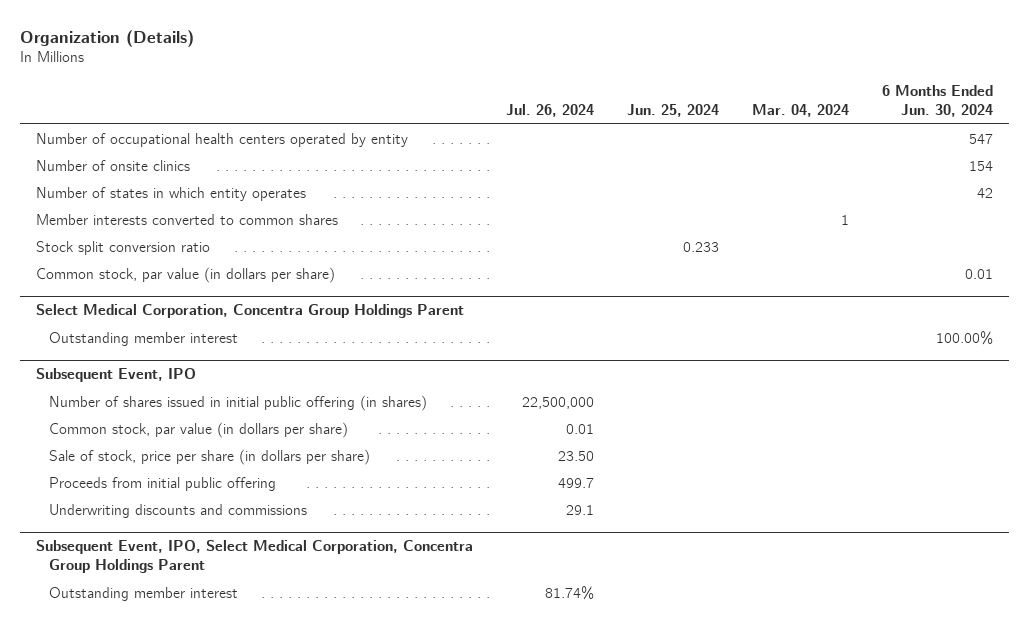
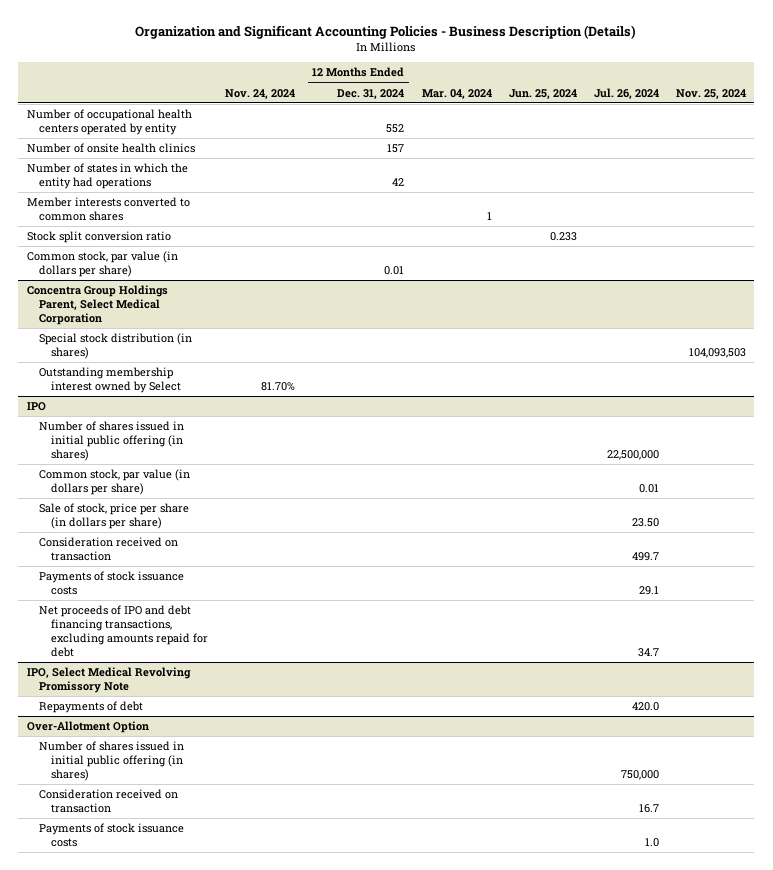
- Organization (Details)
+ Organization and Significant Accounting Policies - Business Description (Details)
- | Jul. 26, 2024 | Jun. 25, 2024 | Mar. 04, 2024 | 6 Months Ended Jun. 30, 2024
+ | Nov. 24, 2024 | 12 Months Ended Dec. 31, 2024 | Mar. 04, 2024 | Jun. 25, 2024 | Jul. 26, 2024 | Nov. 25, 2024
- Number of onsite clinics | | | | 154
- Number of states in which entity operates | | | | 42
+ Number of onsite health clinics | | 157 | | | |
+ Number of states in which the entity had operations | | 42 | | | |
- Select Medical Corporation, Concentra Group Holdings Parent
- Outstanding member interest | | | | 100.00%
- Subsequent Event, IPO
+ Concentra Group Holdings Parent, Select Medical Corporation
+ Special stock distribution (in shares) | | | | | | 104,093,503
+ Outstanding membership interest owned by Select | 81.70% | | | | |
+ IPO
- Proceeds from initial public offering | 499.7 | | |
- Underwriting discounts and commissions | 29.1 | | |
- Subsequent Event, IPO, Select Medical Corporation, Concentra Group Holdings Parent
- Outstanding member interest | 81.74% | | |
+ Consideration received on transaction | | | | | 499.7 |
+ Payments of stock issuance costs | | | | | 29.1 |
+ Net proceeds of IPO and debt financing transactions, excluding amounts repaid for debt | | | | | 34.7 |
+ IPO, Select Medical Revolving Promissory Note
+ Repayments of debt | | | | | 420.0 |
+ Over-Allotment Option
+ Number of shares issued in initial public offering (in shares) | | | | | 750,000 |
+ Consideration received on transaction | | | | | 16.7 |
+ Payments of stock issuance costs | | | | | 1.0 |

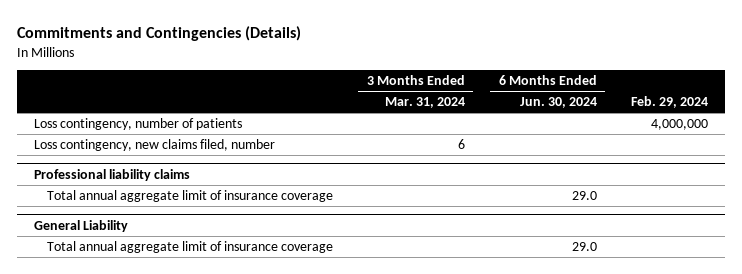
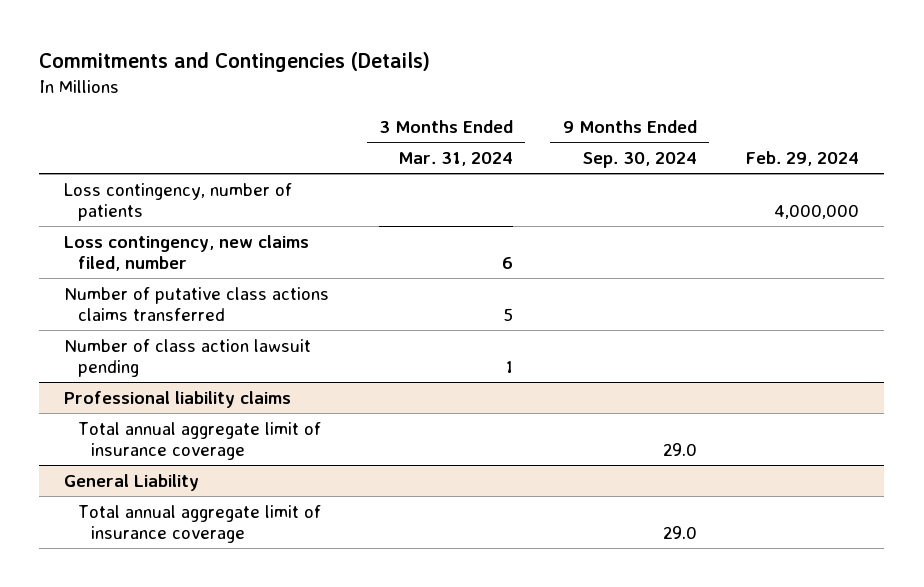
- | 3 Months Ended Mar. 31, 2024 | 6 Months Ended Jun. 30, 2024 | Feb. 29, 2024
+ | 3 Months Ended Mar. 31, 2024 | 9 Months Ended Sep. 30, 2024 | Feb. 29, 2024
+ Number of putative class actions claims transferred | 5 | |
+ Number of class action lawsuit pending | 1 | |

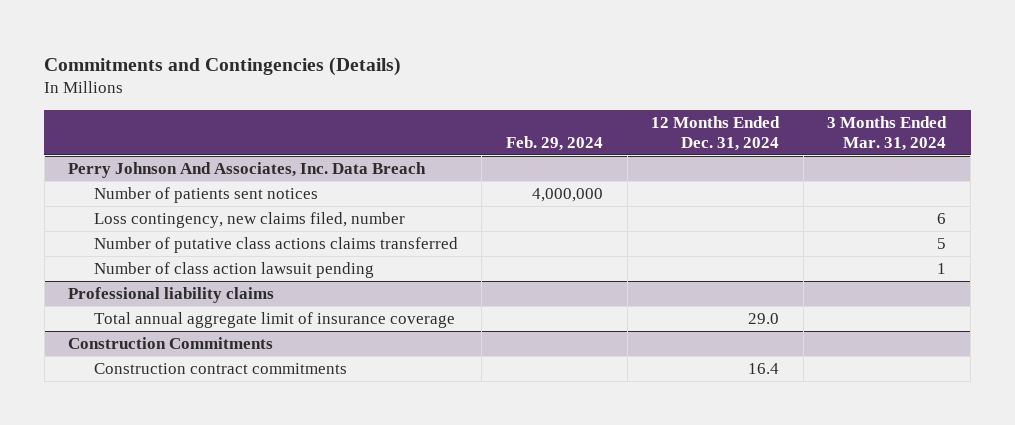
- | 3 Months Ended Mar. 31, 2024 | 9 Months Ended Sep. 30, 2024 | Feb. 29, 2024
+ | Feb. 29, 2024 | 12 Months Ended Dec. 31, 2024 | 3 Months Ended Mar. 31, 2024
- Loss contingency, number of patients | | | 4,000,000
+ Perry Johnson And Associates, Inc. Data Breach
+ Number of patients sent notices | 4,000,000 | |
- General Liability
- Total annual aggregate limit of insurance coverage | | 29.0 |
+ Construction Commitments
+ Construction contract commitments | | 16.4 |

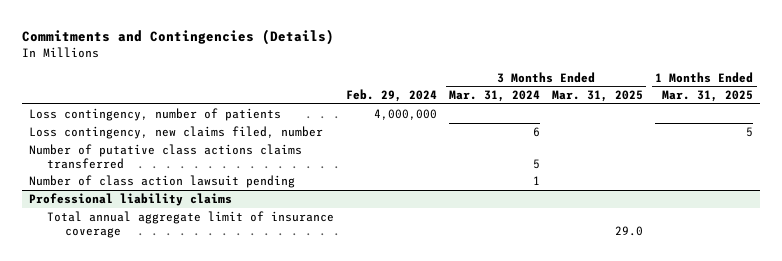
- | Feb. 29, 2024 | 12 Months Ended Dec. 31, 2024 | 3 Months Ended Mar. 31, 2024
+ | Feb. 29, 2024 | 3 Months Ended Mar. 31, 2024 | 3 Months Ended Mar. 31, 2025 | 1 Months Ended Mar. 31, 2025
- Perry Johnson And Associates, Inc. Data Breach
- Number of patients sent notices | 4,000,000 | |
+ Loss contingency, number of patients | 4,000,000 | | |
- Construction Commitments
- Construction contract commitments | | 16.4 |

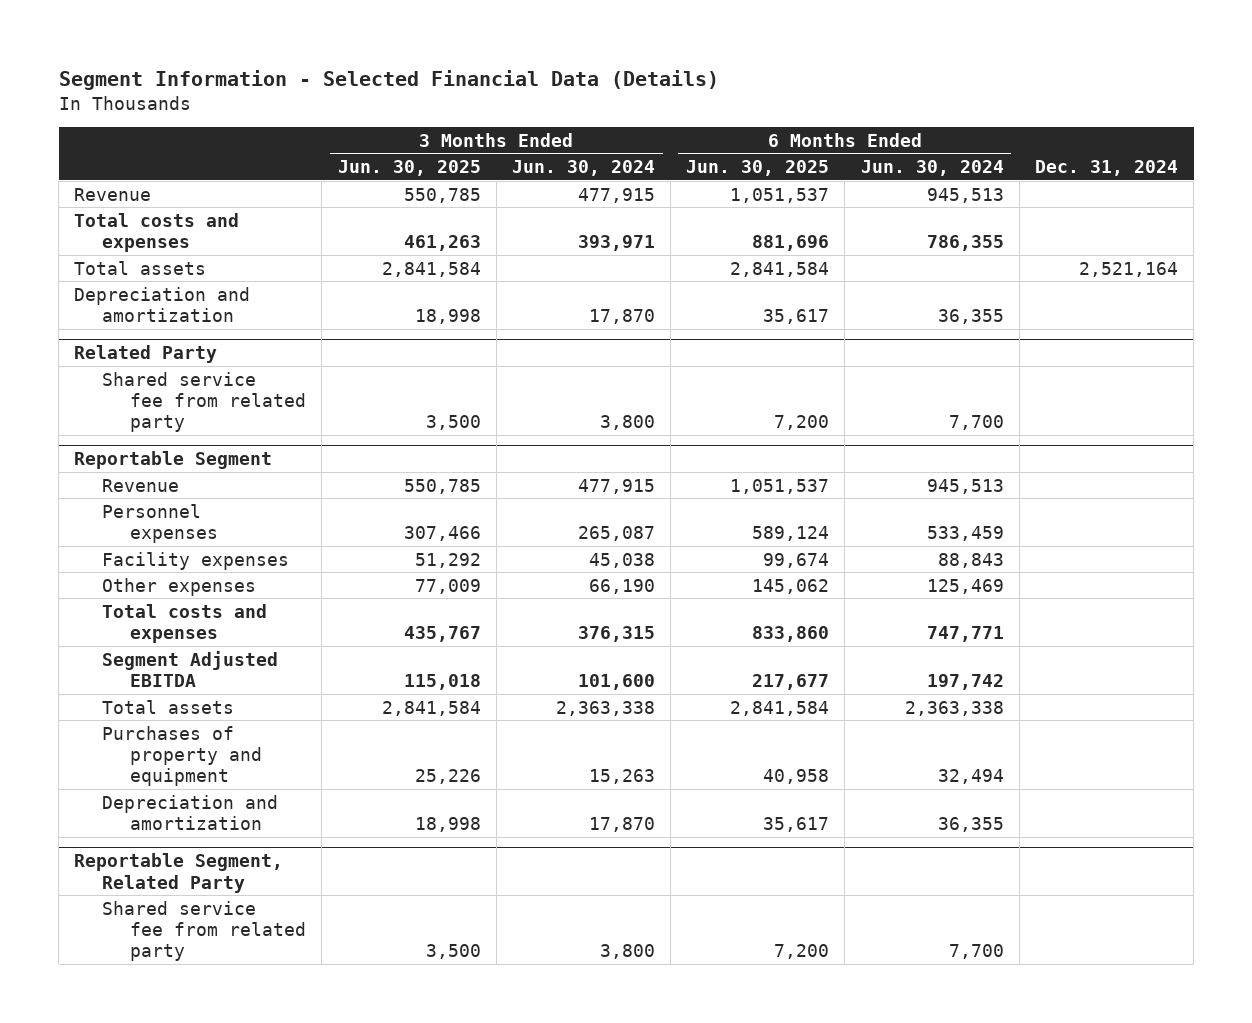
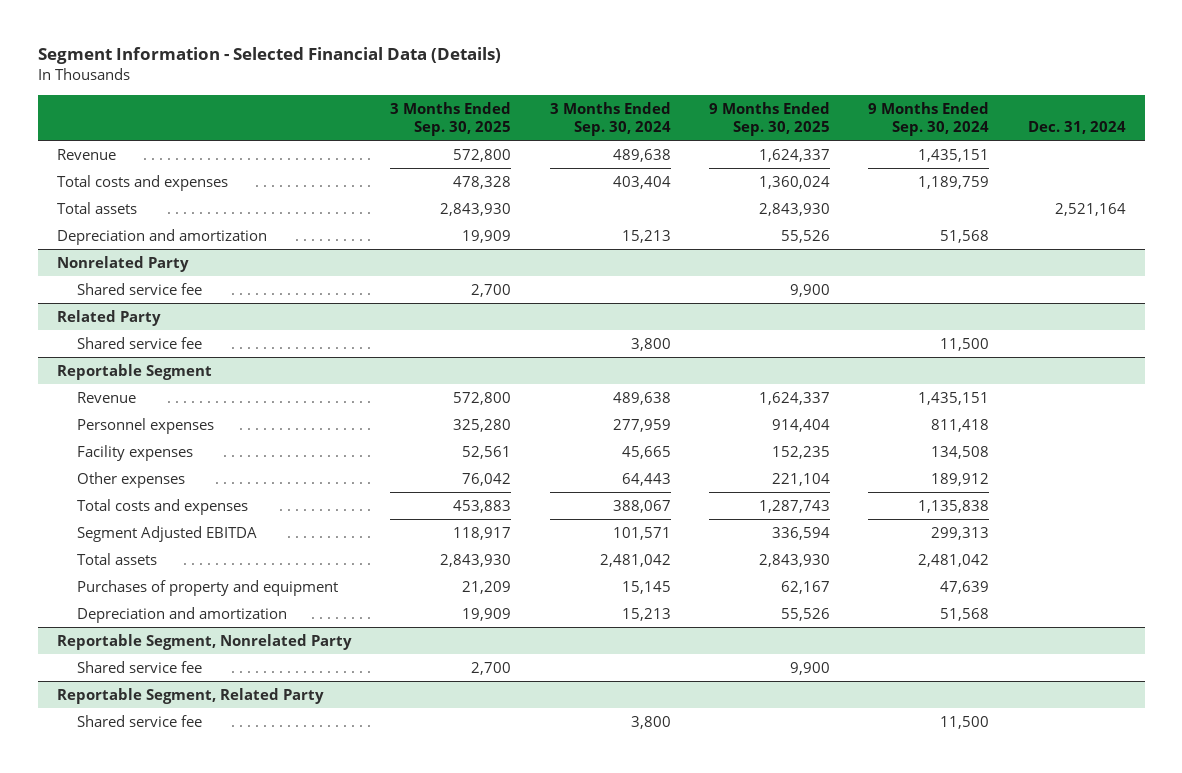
- | 3 Months Ended Jun. 30, 2025 | 3 Months Ended Jun. 30, 2024 | 6 Months Ended Jun. 30, 2025 | 6 Months Ended Jun. 30, 2024 | Dec. 31, 2024
+ | 3 Months Ended Sep. 30, 2025 | 3 Months Ended Sep. 30, 2024 | 9 Months Ended Sep. 30, 2025 | 9 Months Ended Sep. 30, 2024 | Dec. 31, 2024
+ Nonrelated Party
+ Shared service fee | 2,700 | | 9,900 | |
@ Related Party
- Shared service fee from related party | 3,500 | 3,800 | 7,200 | 7,700 |
+ Shared service fee | | 3,800 | | 11,500 |
+ Reportable Segment, Nonrelated Party
+ Shared service fee | 2,700 | | 9,900 | |
@ Reportable Segment, Related Party
- Shared service fee from related party | 3,500 | 3,800 | 7,200 | 7,700 |
+ Shared service fee | | 3,800 | | 11,500 |

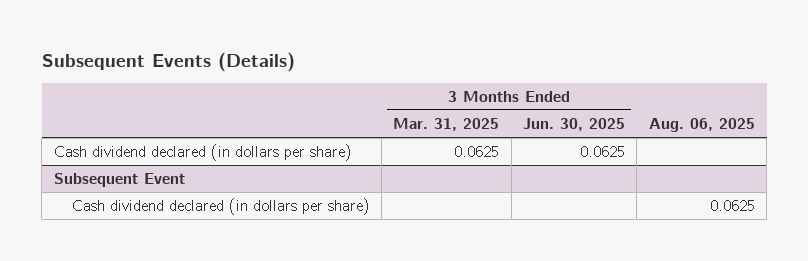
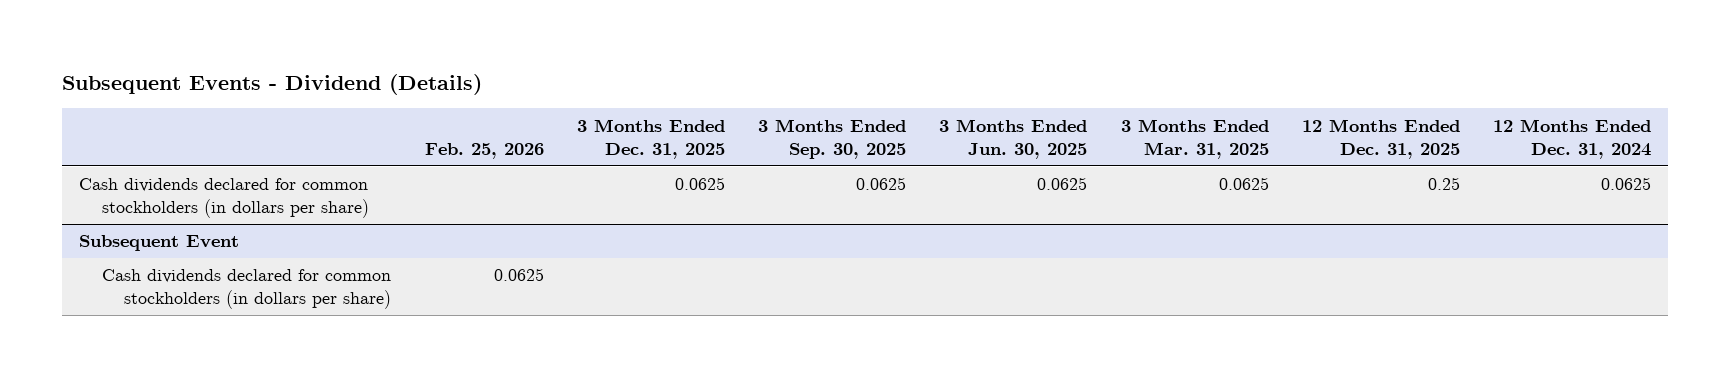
- Subsequent Events (Details)
+ Subsequent Events - Dividend (Details)
- | 3 Months Ended Mar. 31, 2025 | 3 Months Ended Jun. 30, 2025 | Aug. 06, 2025
+ | Feb. 25, 2026 | 3 Months Ended Dec. 31, 2025 | 3 Months Ended Sep. 30, 2025 | 3 Months Ended Jun. 30, 2025 | 3 Months Ended Mar. 31, 2025 | 12 Months Ended Dec. 31, 2025 | 12 Months Ended Dec. 31, 2024
- Cash dividend declared (in dollars per share) | 0.0625 | 0.0625 |
+ Cash dividends declared for common stockholders (in dollars per share) | | 0.0625 | 0.0625 | 0.0625 | 0.0625 | 0.25 | 0.0625
@ Subsequent Event
- Cash dividend declared (in dollars per share) | | | 0.0625
+ Cash dividends declared for common stockholders (in dollars per share) | 0.0625 | | | | | |

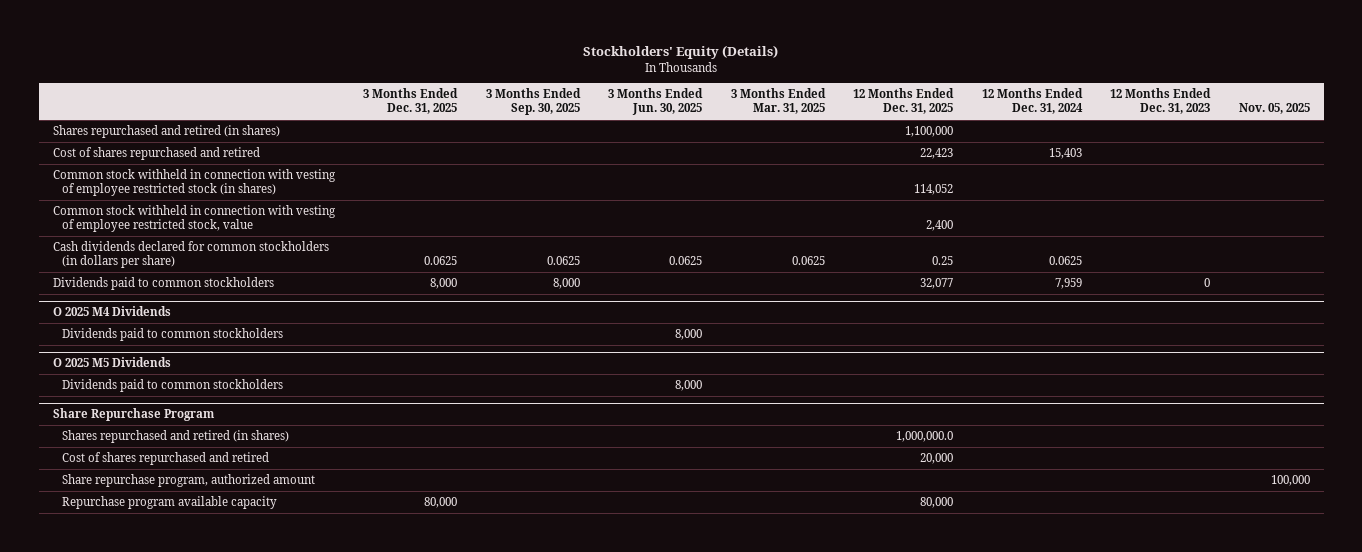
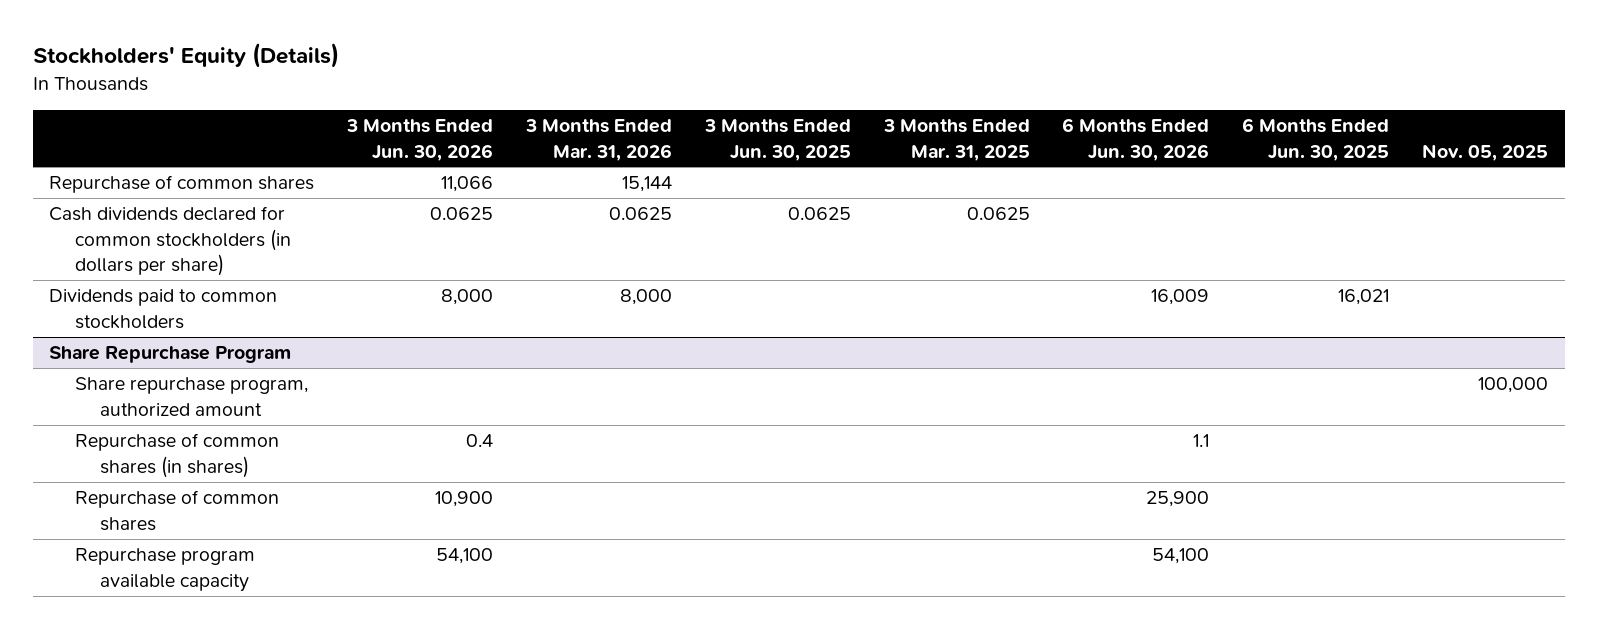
- | 3 Months Ended Dec. 31, 2025 | 3 Months Ended Sep. 30, 2025 | 3 Months Ended Jun. 30, 2025 | 3 Months Ended Mar. 31, 2025 | 12 Months Ended Dec. 31, 2025 | 12 Months Ended Dec. 31, 2024 | 12 Months Ended Dec. 31, 2023 | Nov. 05, 2025
+ | 3 Months Ended Jun. 30, 2026 | 3 Months Ended Mar. 31, 2026 | 3 Months Ended Jun. 30, 2025 | 3 Months Ended Mar. 31, 2025 | 6 Months Ended Jun. 30, 2026 | 6 Months Ended Jun. 30, 2025 | Nov. 05, 2025
- Shares repurchased and retired (in shares) | | | | | 1,100,000 | | |
- Cost of shares repurchased and retired | | | | | 22,423 | 15,403 | |
- Common stock withheld in connection with vesting of employee restricted stock (in shares) | | | | | 114,052 | | |
- Common stock withheld in connection with vesting of employee restricted stock, value | | | | | 2,400 | | |
+ Repurchase of common shares | 11,066 | 15,144 | | | | |
- O 2025 M4 Dividends
- Dividends paid to common stockholders | | | 8,000 | | | | |
- O 2025 M5 Dividends
- Dividends paid to common stockholders | | | 8,000 | | | | |
@ Share Repurchase Program
- Shares repurchased and retired (in shares) | | | | | 1,000,000.0 | | |
- Cost of shares repurchased and retired | | | | | 20,000 | | |
+ Repurchase of common shares (in shares) | 0.4 | | | | 1.1 | |
+ Repurchase of common shares | 10,900 | | | | 25,900 | |

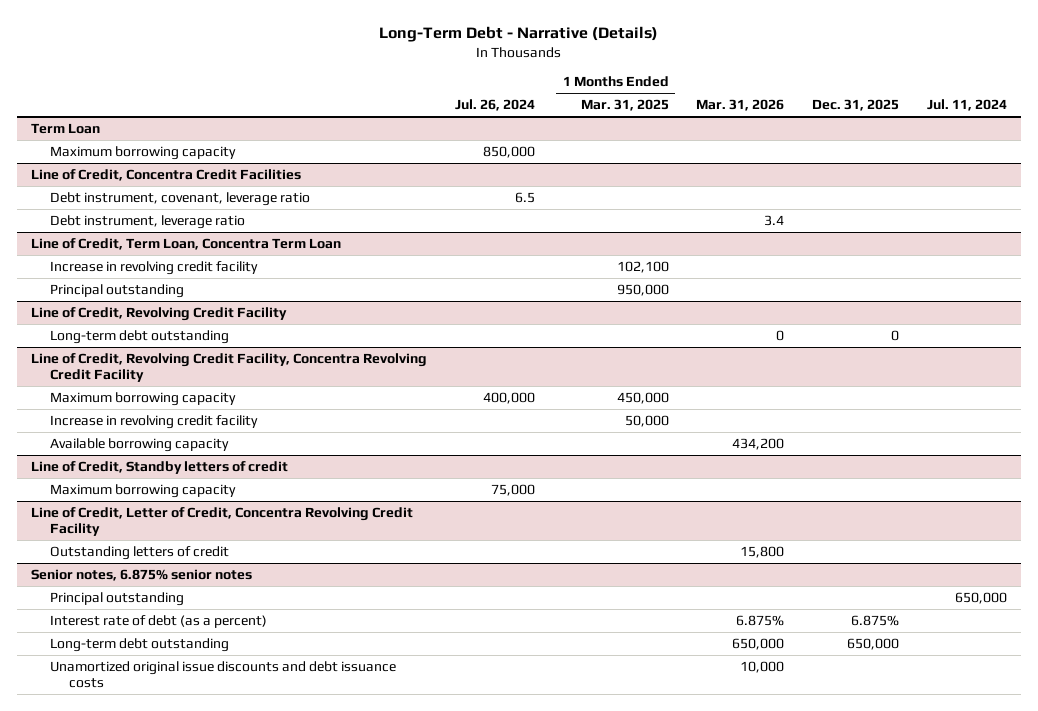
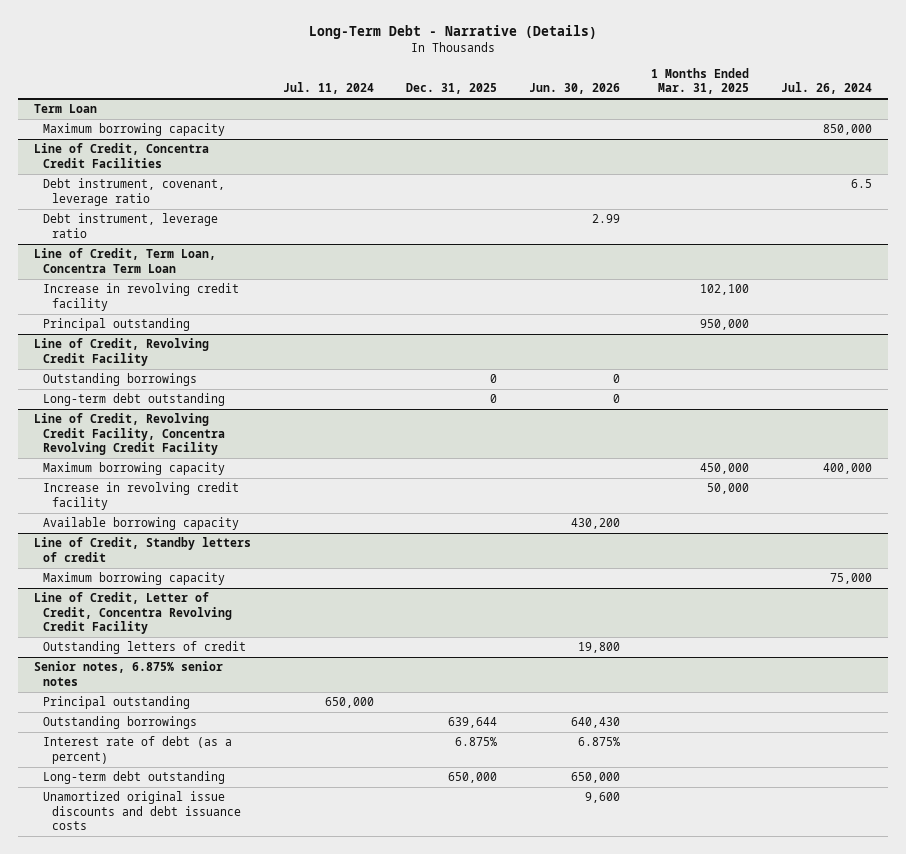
- | Jul. 26, 2024 | 1 Months Ended Mar. 31, 2025 | Mar. 31, 2026 | Dec. 31, 2025 | Jul. 11, 2024
+ | Jul. 11, 2024 | Dec. 31, 2025 | Jun. 30, 2026 | 1 Months Ended Mar. 31, 2025 | Jul. 26, 2024
@ Line of Credit, Revolving Credit Facility
+ Outstanding borrowings | | 0 | 0 | |
@ Senior notes, 6.875% senior notes
+ Outstanding borrowings | | 639,644 | 640,430 | |

